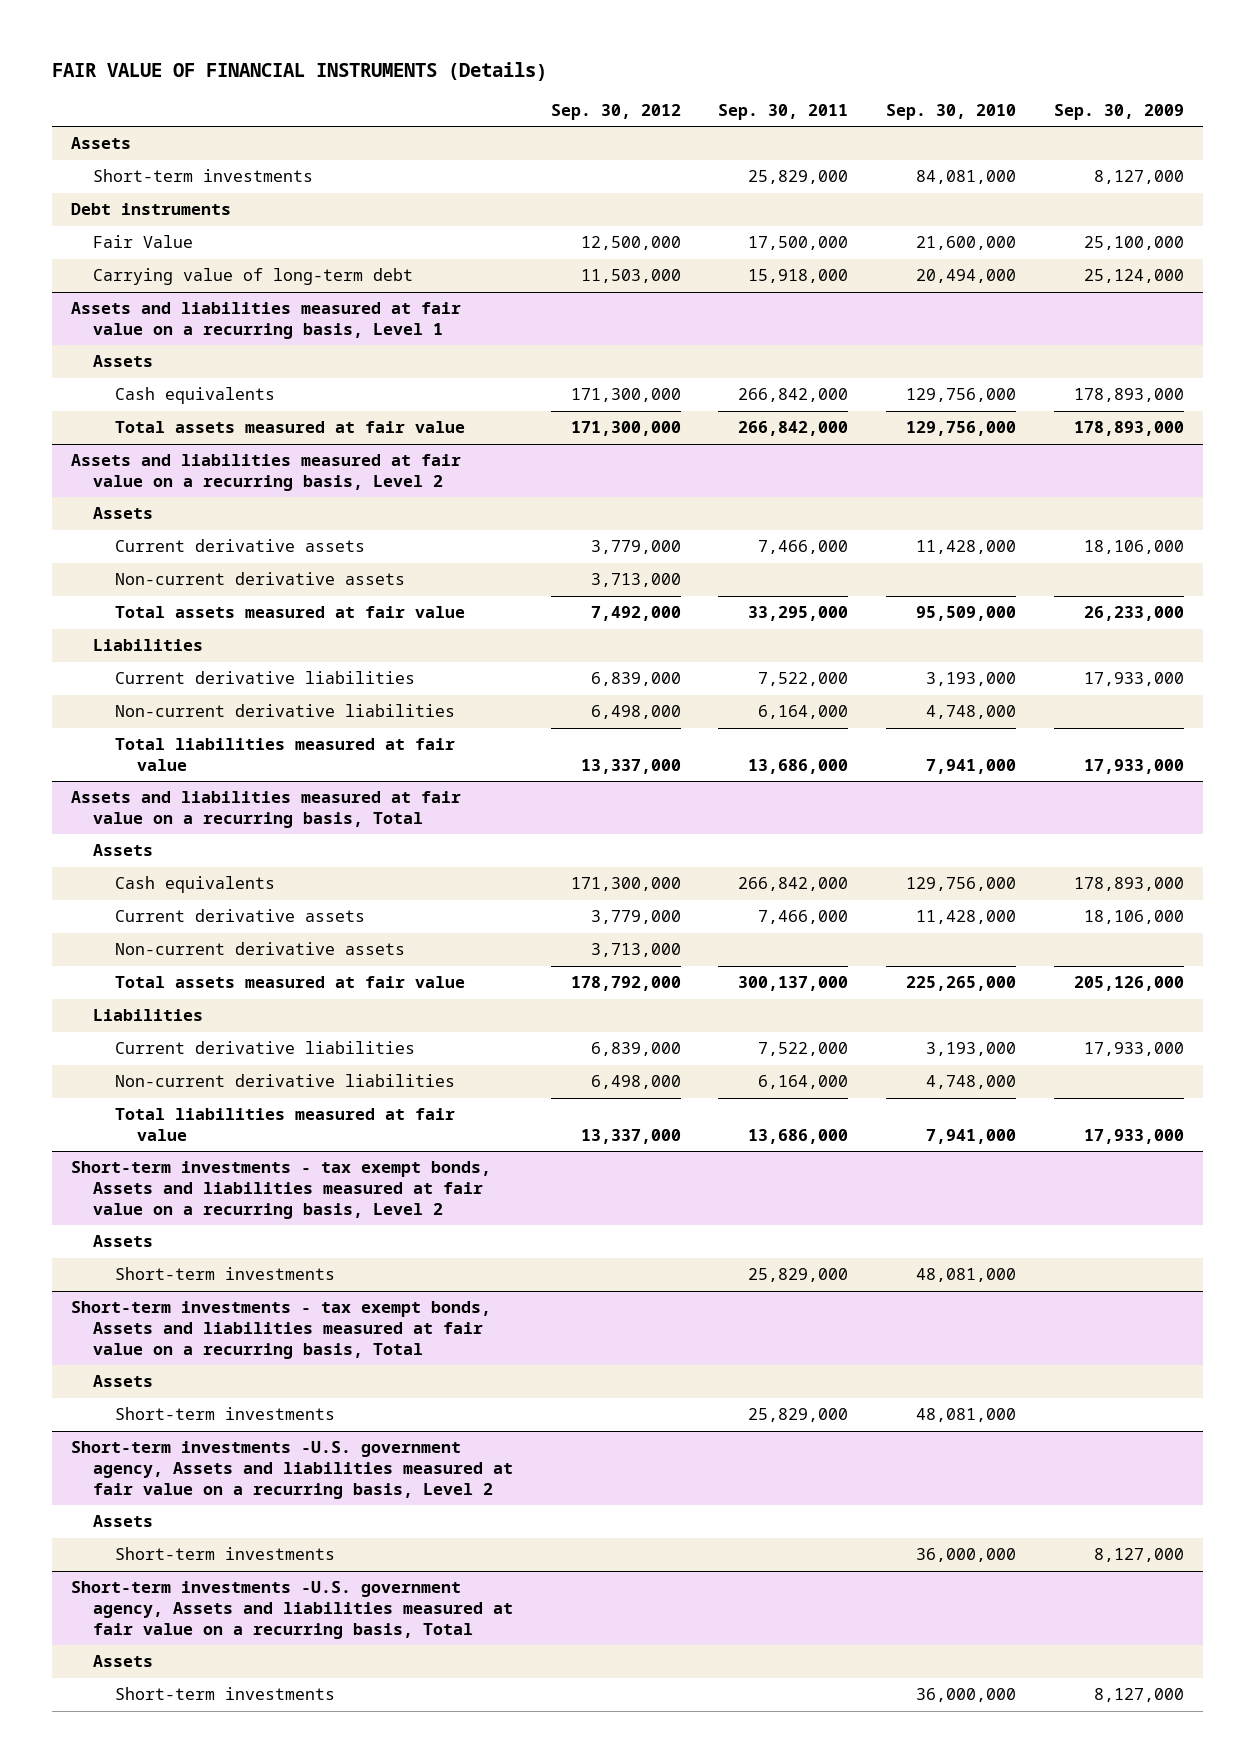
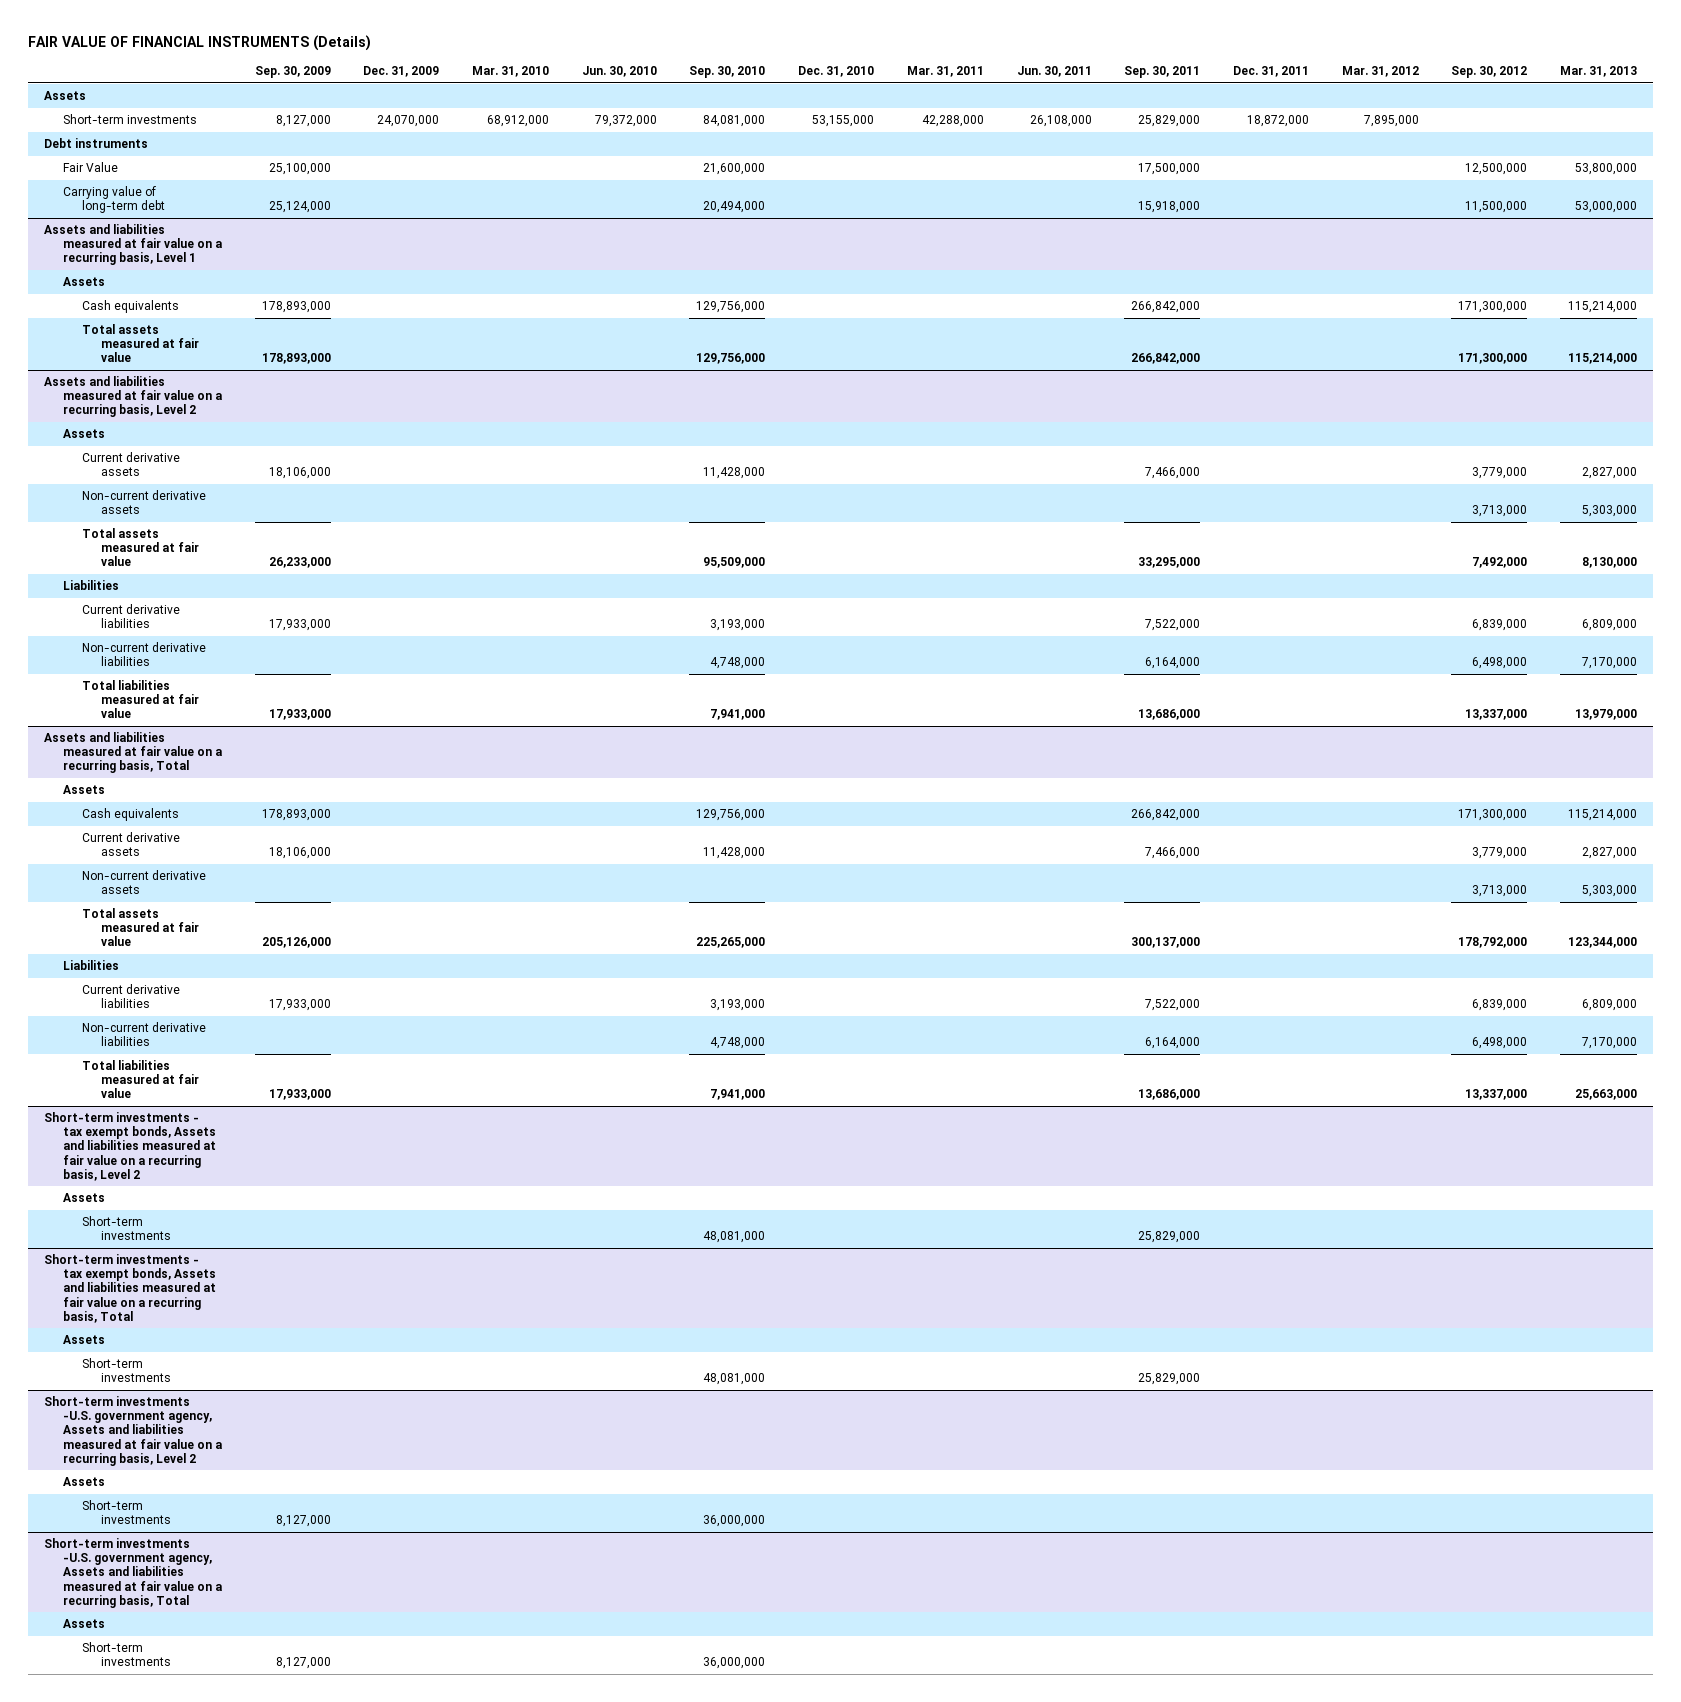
- | Sep. 30, 2012 | Sep. 30, 2011 | Sep. 30, 2010 | Sep. 30, 2009
+ | Sep. 30, 2009 | Dec. 31, 2009 | Mar. 31, 2010 | Jun. 30, 2010 | Sep. 30, 2010 | Dec. 31, 2010 | Mar. 31, 2011 | Jun. 30, 2011 | Sep. 30, 2011 | Dec. 31, 2011 | Mar. 31, 2012 | Sep. 30, 2012 | Mar. 31, 2013
- Carrying value of long-term debt | 11,503,000 | 15,918,000 | 20,494,000 | 25,124,000
+ Carrying value of long-term debt | 25,124,000 | | | | 20,494,000 | | | | 15,918,000 | | | 11,500,000 | 53,000,000

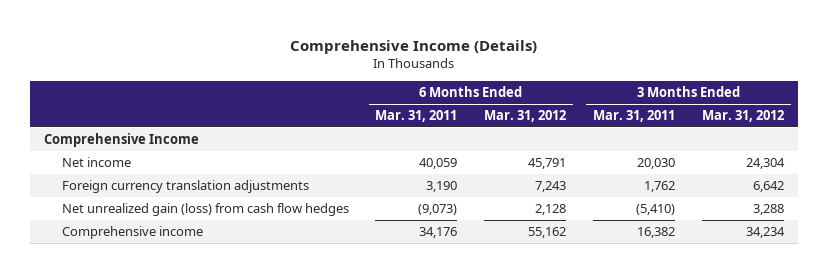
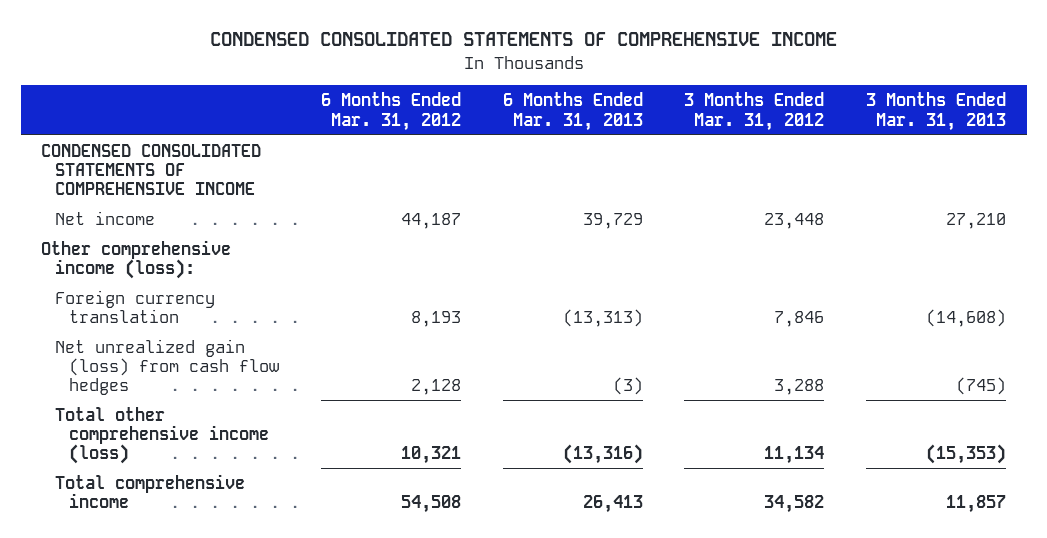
- Comprehensive Income (Details)
+ CONDENSED CONSOLIDATED STATEMENTS OF COMPREHENSIVE INCOME
- | 6 Months Ended Mar. 31, 2011 | 6 Months Ended Mar. 31, 2012 | 3 Months Ended Mar. 31, 2011 | 3 Months Ended Mar. 31, 2012
+ | 6 Months Ended Mar. 31, 2012 | 6 Months Ended Mar. 31, 2013 | 3 Months Ended Mar. 31, 2012 | 3 Months Ended Mar. 31, 2013
- Comprehensive Income
- Net income | 40,059 | 45,791 | 20,030 | 24,304
- Foreign currency translation adjustments | 3,190 | 7,243 | 1,762 | 6,642
+ CONDENSED CONSOLIDATED STATEMENTS OF COMPREHENSIVE INCOME
+ Net income | 44,187 | 39,729 | 23,448 | 27,210
+ Other comprehensive income (loss):
+ Foreign currency translation | 8,193 | (13,313) | 7,846 | (14,608)
- Comprehensive income | 34,176 | 55,162 | 16,382 | 34,234
+ Total other comprehensive income (loss) | 10,321 | (13,316) | 11,134 | (15,353)
+ Total comprehensive income | 54,508 | 26,413 | 34,582 | 11,857

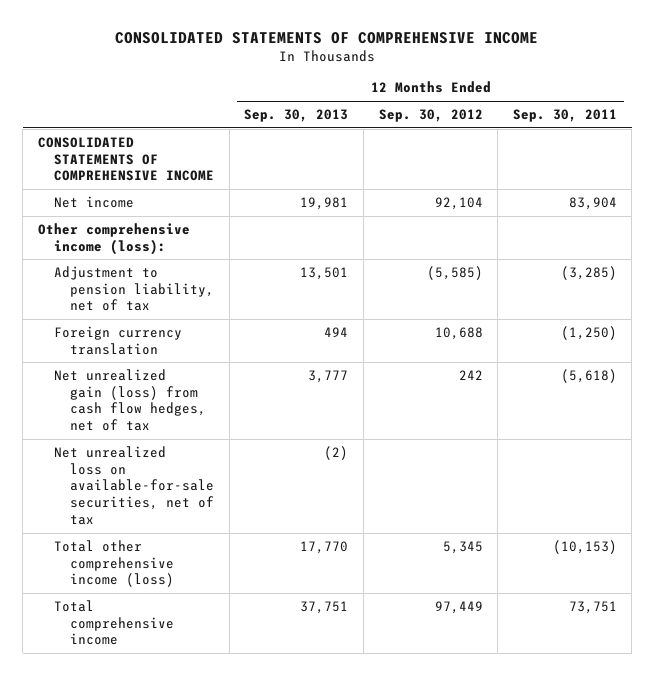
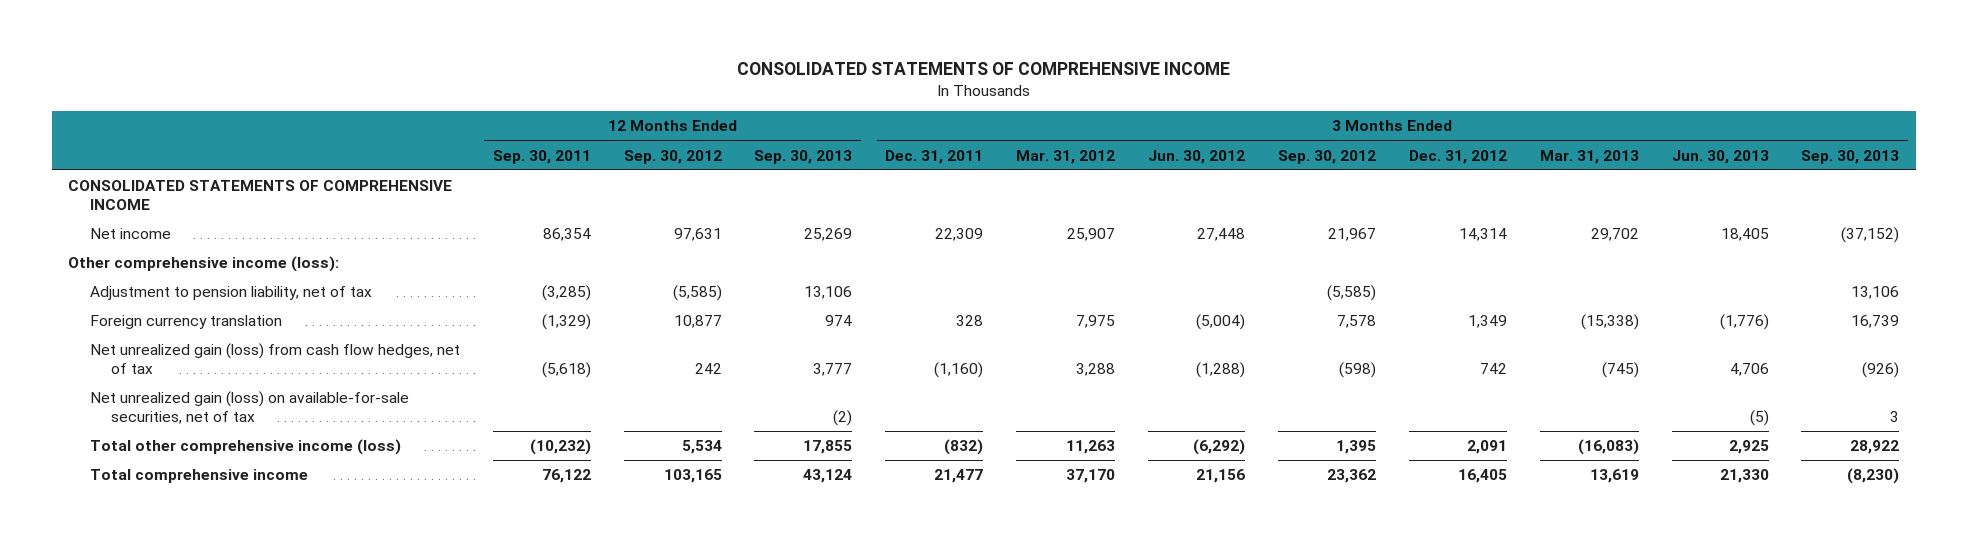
- | 12 Months Ended Sep. 30, 2013 | 12 Months Ended Sep. 30, 2012 | 12 Months Ended Sep. 30, 2011
+ | 12 Months Ended Sep. 30, 2011 | 12 Months Ended Sep. 30, 2012 | 12 Months Ended Sep. 30, 2013 | 3 Months Ended Dec. 31, 2011 | 3 Months Ended Mar. 31, 2012 | 3 Months Ended Jun. 30, 2012 | 3 Months Ended Sep. 30, 2012 | 3 Months Ended Dec. 31, 2012 | 3 Months Ended Mar. 31, 2013 | 3 Months Ended Jun. 30, 2013 | 3 Months Ended Sep. 30, 2013
- Net income | 19,981 | 92,104 | 83,904
+ Net income | 86,354 | 97,631 | 25,269 | 22,309 | 25,907 | 27,448 | 21,967 | 14,314 | 29,702 | 18,405 | (37,152)
- Adjustment to pension liability, net of tax | 13,501 | (5,585) | (3,285)
- Foreign currency translation | 494 | 10,688 | (1,250)
+ Adjustment to pension liability, net of tax | (3,285) | (5,585) | 13,106 | | | | (5,585) | | | | 13,106
+ Foreign currency translation | (1,329) | 10,877 | 974 | 328 | 7,975 | (5,004) | 7,578 | 1,349 | (15,338) | (1,776) | 16,739
- Net unrealized loss on available-for-sale securities, net of tax | (2) | |
- Total other comprehensive income (loss) | 17,770 | 5,345 | (10,153)
- Total comprehensive income | 37,751 | 97,449 | 73,751
+ Net unrealized gain (loss) on available-for-sale securities, net of tax | | | (2) | | | | | | | (5) | 3
+ Total other comprehensive income (loss) | (10,232) | 5,534 | 17,855 | (832) | 11,263 | (6,292) | 1,395 | 2,091 | (16,083) | 2,925 | 28,922
+ Total comprehensive income | 76,122 | 103,165 | 43,124 | 21,477 | 37,170 | 21,156 | 23,362 | 16,405 | 13,619 | 21,330 | (8,230)

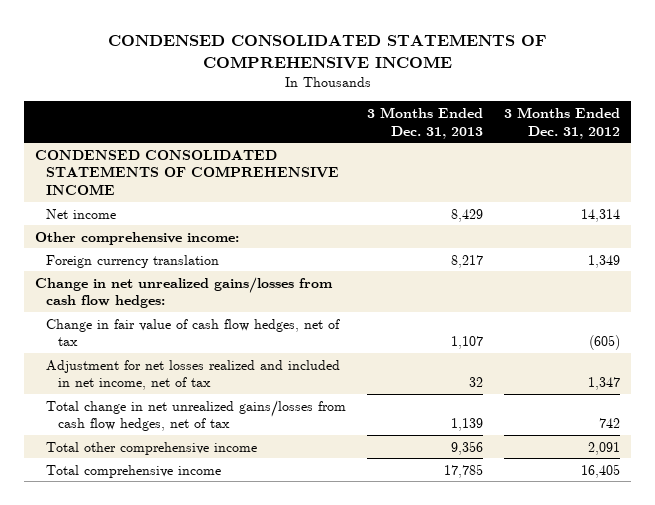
- CONSOLIDATED STATEMENTS OF COMPREHENSIVE INCOME
+ CONDENSED CONSOLIDATED STATEMENTS OF COMPREHENSIVE INCOME
- | 12 Months Ended Sep. 30, 2011 | 12 Months Ended Sep. 30, 2012 | 12 Months Ended Sep. 30, 2013 | 3 Months Ended Dec. 31, 2011 | 3 Months Ended Mar. 31, 2012 | 3 Months Ended Jun. 30, 2012 | 3 Months Ended Sep. 30, 2012 | 3 Months Ended Dec. 31, 2012 | 3 Months Ended Mar. 31, 2013 | 3 Months Ended Jun. 30, 2013 | 3 Months Ended Sep. 30, 2013
+ | 3 Months Ended Dec. 31, 2013 | 3 Months Ended Dec. 31, 2012
- CONSOLIDATED STATEMENTS OF COMPREHENSIVE INCOME
+ CONDENSED CONSOLIDATED STATEMENTS OF COMPREHENSIVE INCOME
- Other comprehensive income (loss):
- Adjustment to pension liability, net of tax | (3,285) | (5,585) | 13,106 | | | | (5,585) | | | | 13,106
+ Other comprehensive income:
- Net unrealized gain (loss) from cash flow hedges, net of tax | (5,618) | 242 | 3,777 | (1,160) | 3,288 | (1,288) | (598) | 742 | (745) | 4,706 | (926)
- Net unrealized gain (loss) on available-for-sale securities, net of tax | | | (2) | | | | | | | (5) | 3
- Total other comprehensive income (loss) | (10,232) | 5,534 | 17,855 | (832) | 11,263 | (6,292) | 1,395 | 2,091 | (16,083) | 2,925 | 28,922
+ Change in net unrealized gains/losses from cash flow hedges:
+ Change in fair value of cash flow hedges, net of tax | 1,107 | (605)
+ Adjustment for net losses realized and included in net income, net of tax | 32 | 1,347
+ Total change in net unrealized gains/losses from cash flow hedges, net of tax | 1,139 | 742
+ Total other comprehensive income | 9,356 | 2,091

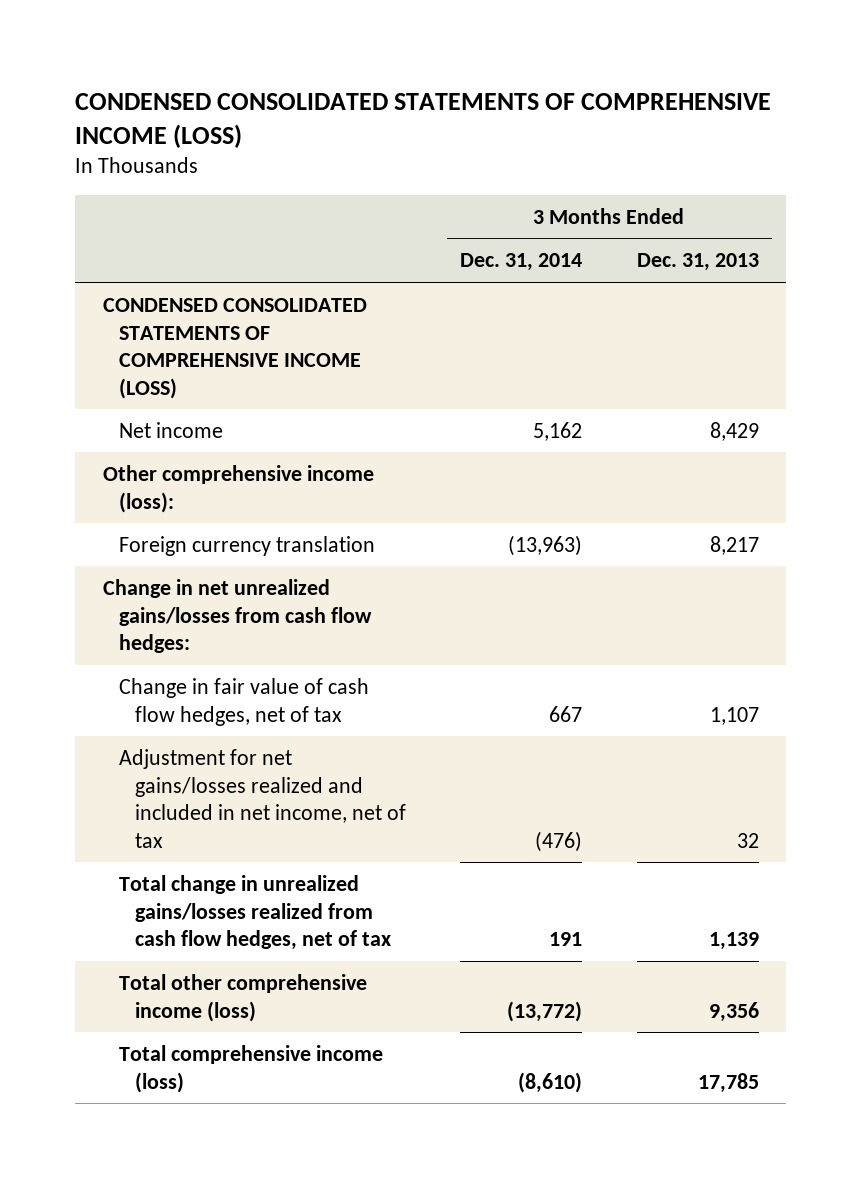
- CONDENSED CONSOLIDATED STATEMENTS OF COMPREHENSIVE INCOME
+ CONDENSED CONSOLIDATED STATEMENTS OF COMPREHENSIVE INCOME (LOSS)
- | 3 Months Ended Dec. 31, 2013 | 3 Months Ended Dec. 31, 2012
+ | 3 Months Ended Dec. 31, 2014 | 3 Months Ended Dec. 31, 2013
- CONDENSED CONSOLIDATED STATEMENTS OF COMPREHENSIVE INCOME
+ CONDENSED CONSOLIDATED STATEMENTS OF COMPREHENSIVE INCOME (LOSS)
- Other comprehensive income:
+ Other comprehensive income (loss):
- Adjustment for net losses realized and included in net income, net of tax | 32 | 1,347
- Total change in net unrealized gains/losses from cash flow hedges, net of tax | 1,139 | 742
- Total other comprehensive income | 9,356 | 2,091
- Total comprehensive income | 17,785 | 16,405
+ Adjustment for net gains/losses realized and included in net income, net of tax | (476) | 32
+ Total change in unrealized gains/losses realized from cash flow hedges, net of tax | 191 | 1,139
+ Total other comprehensive income (loss) | (13,772) | 9,356
+ Total comprehensive income (loss) | (8,610) | 17,785

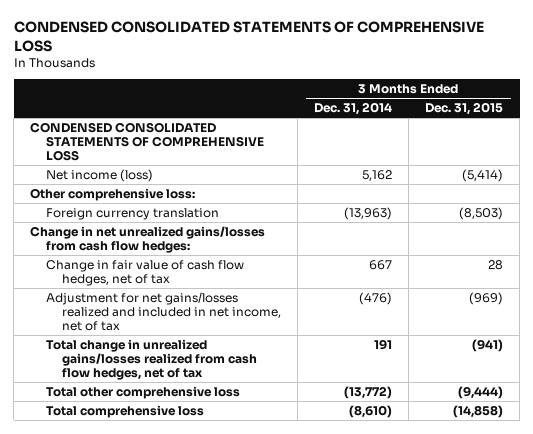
- CONDENSED CONSOLIDATED STATEMENTS OF COMPREHENSIVE INCOME (LOSS)
+ CONDENSED CONSOLIDATED STATEMENTS OF COMPREHENSIVE LOSS
- | 3 Months Ended Dec. 31, 2014 | 3 Months Ended Dec. 31, 2013
+ | 3 Months Ended Dec. 31, 2014 | 3 Months Ended Dec. 31, 2015
- CONDENSED CONSOLIDATED STATEMENTS OF COMPREHENSIVE INCOME (LOSS)
- Net income | 5,162 | 8,429
- Other comprehensive income (loss):
+ CONDENSED CONSOLIDATED STATEMENTS OF COMPREHENSIVE LOSS
+ Net income (loss) | 5,162 | (5,414)
+ Other comprehensive loss:
- Total other comprehensive income (loss) | (13,772) | 9,356
- Total comprehensive income (loss) | (8,610) | 17,785
+ Total other comprehensive loss | (13,772) | (9,444)
+ Total comprehensive loss | (8,610) | (14,858)

